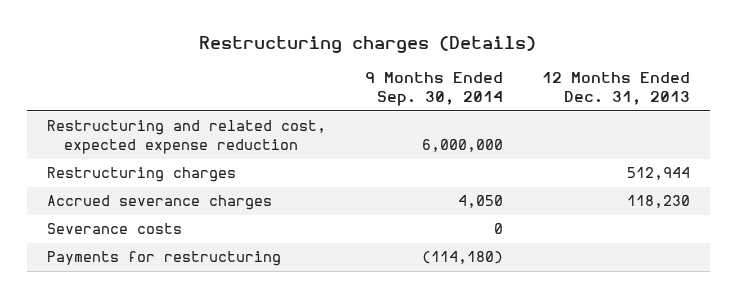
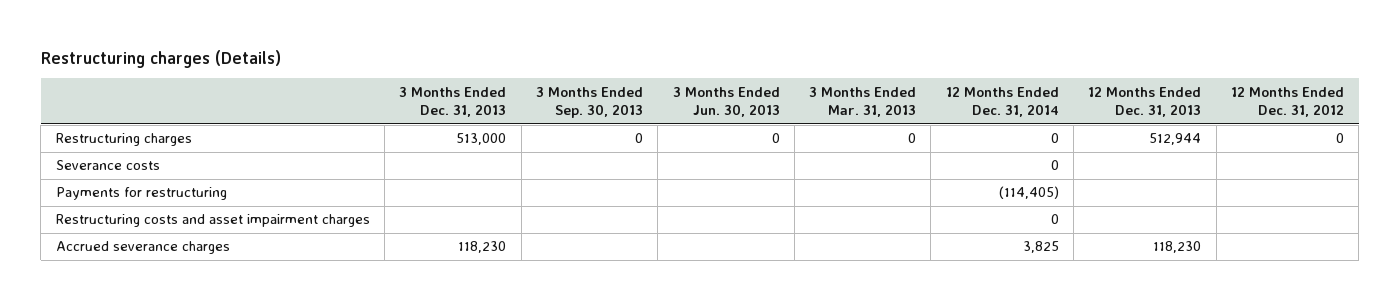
- | 9 Months Ended Sep. 30, 2014 | 12 Months Ended Dec. 31, 2013
+ | 3 Months Ended Dec. 31, 2013 | 3 Months Ended Sep. 30, 2013 | 3 Months Ended Jun. 30, 2013 | 3 Months Ended Mar. 31, 2013 | 12 Months Ended Dec. 31, 2014 | 12 Months Ended Dec. 31, 2013 | 12 Months Ended Dec. 31, 2012
- Restructuring and related cost, expected expense reduction | 6,000,000 |
+ Restructuring costs and asset impairment charges | | | | | 0 | |
moved down: Accrued severance charges | 118,230 | | | | 3,825 | 118,230 |

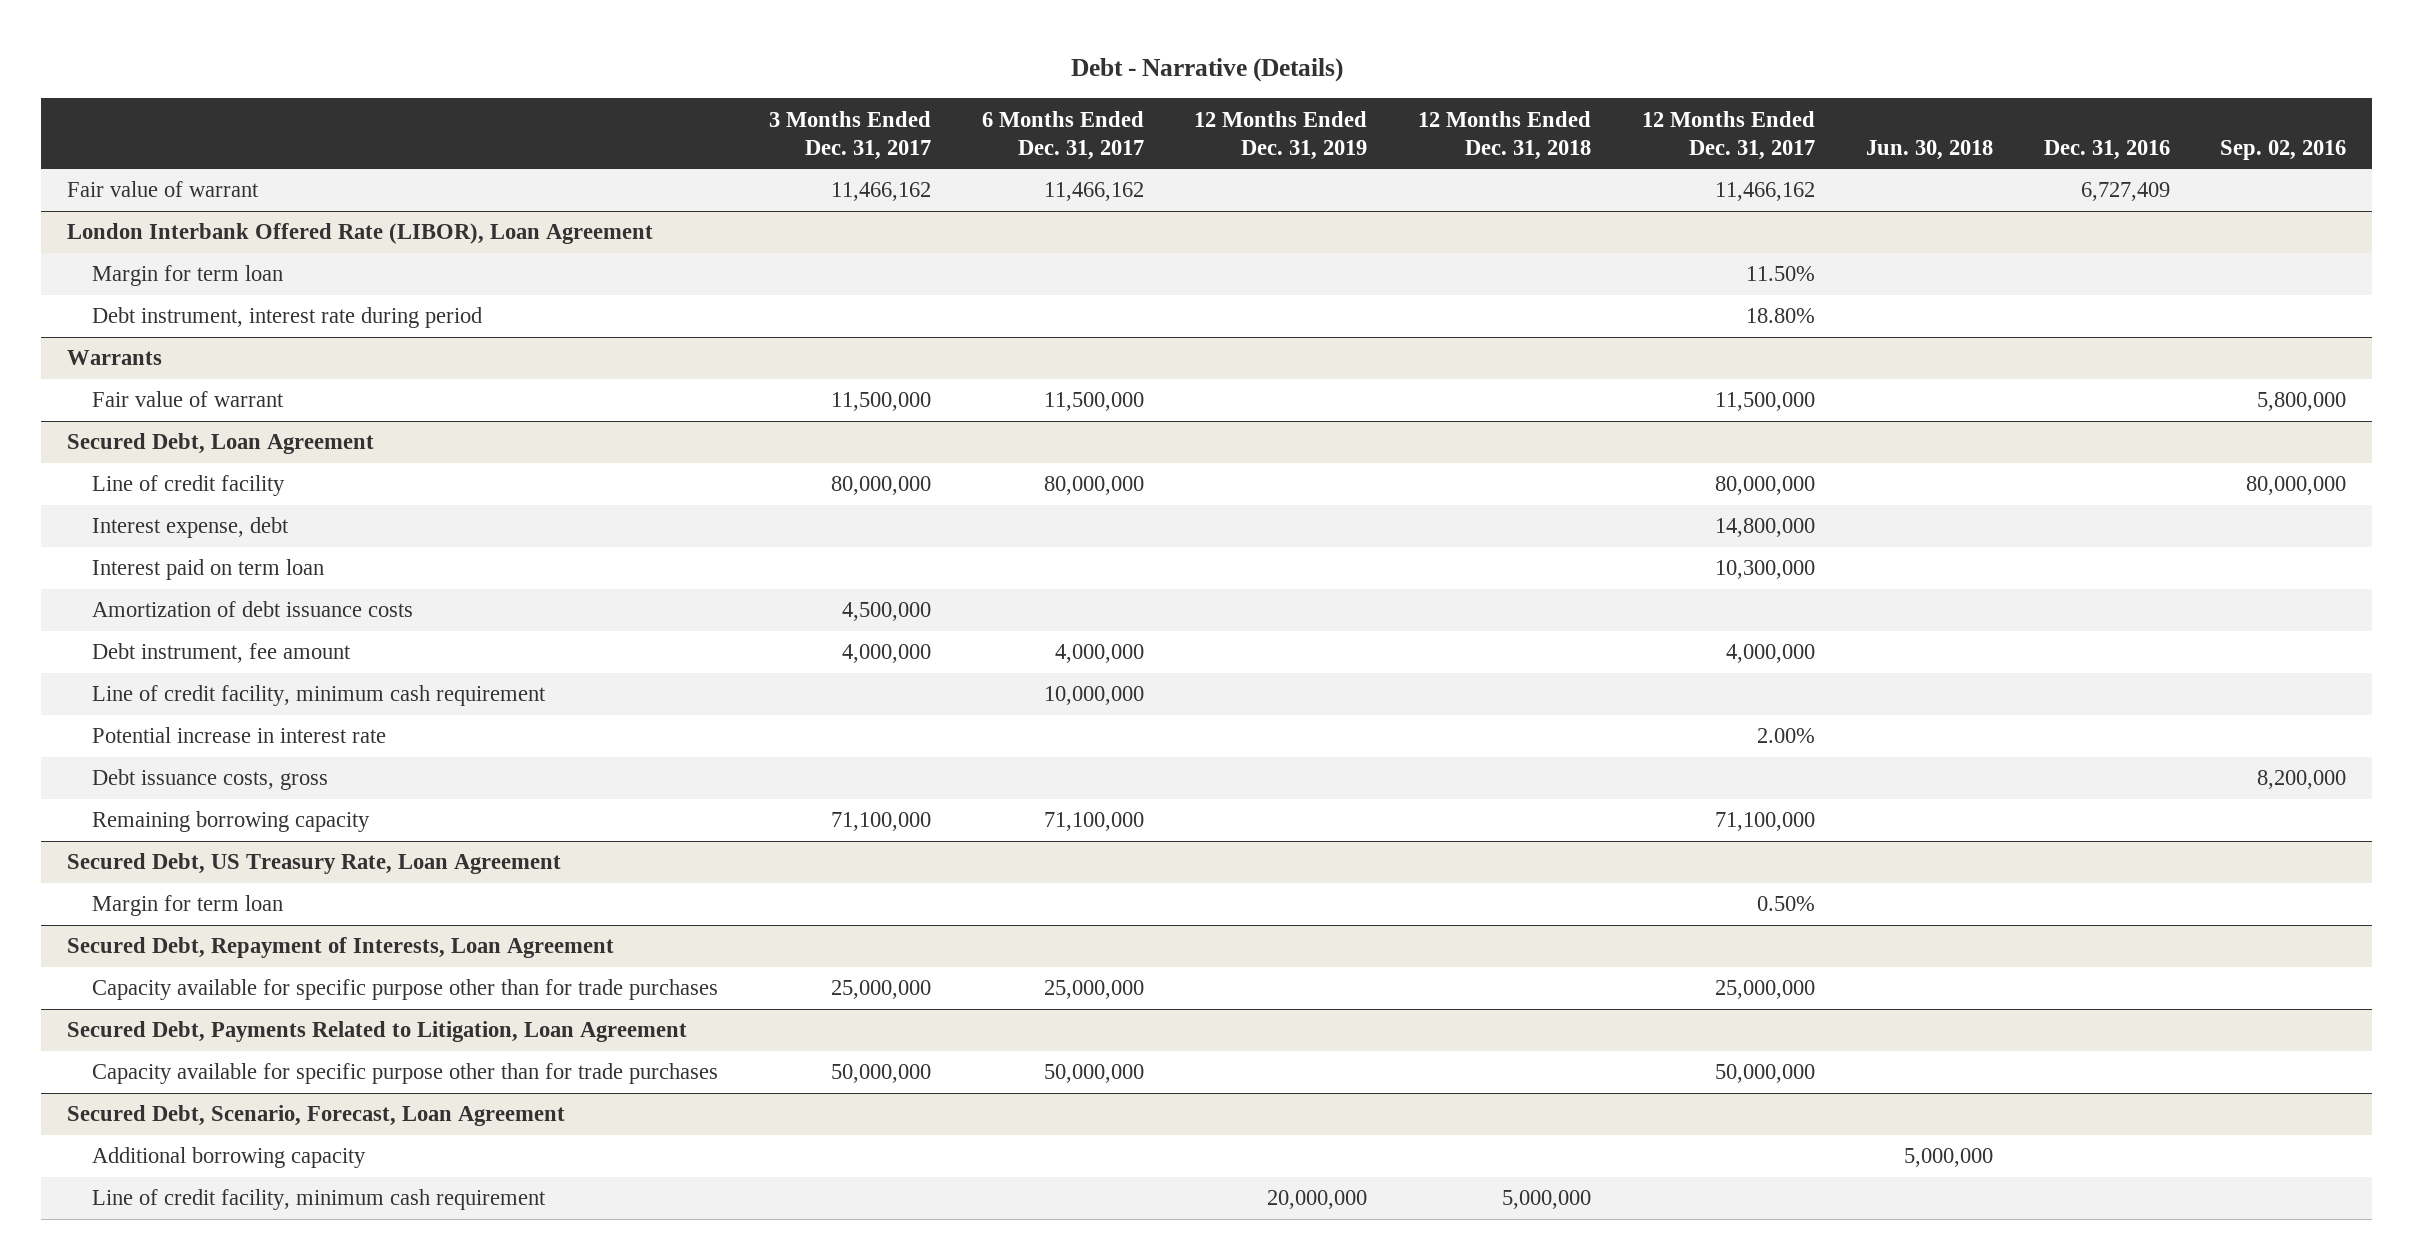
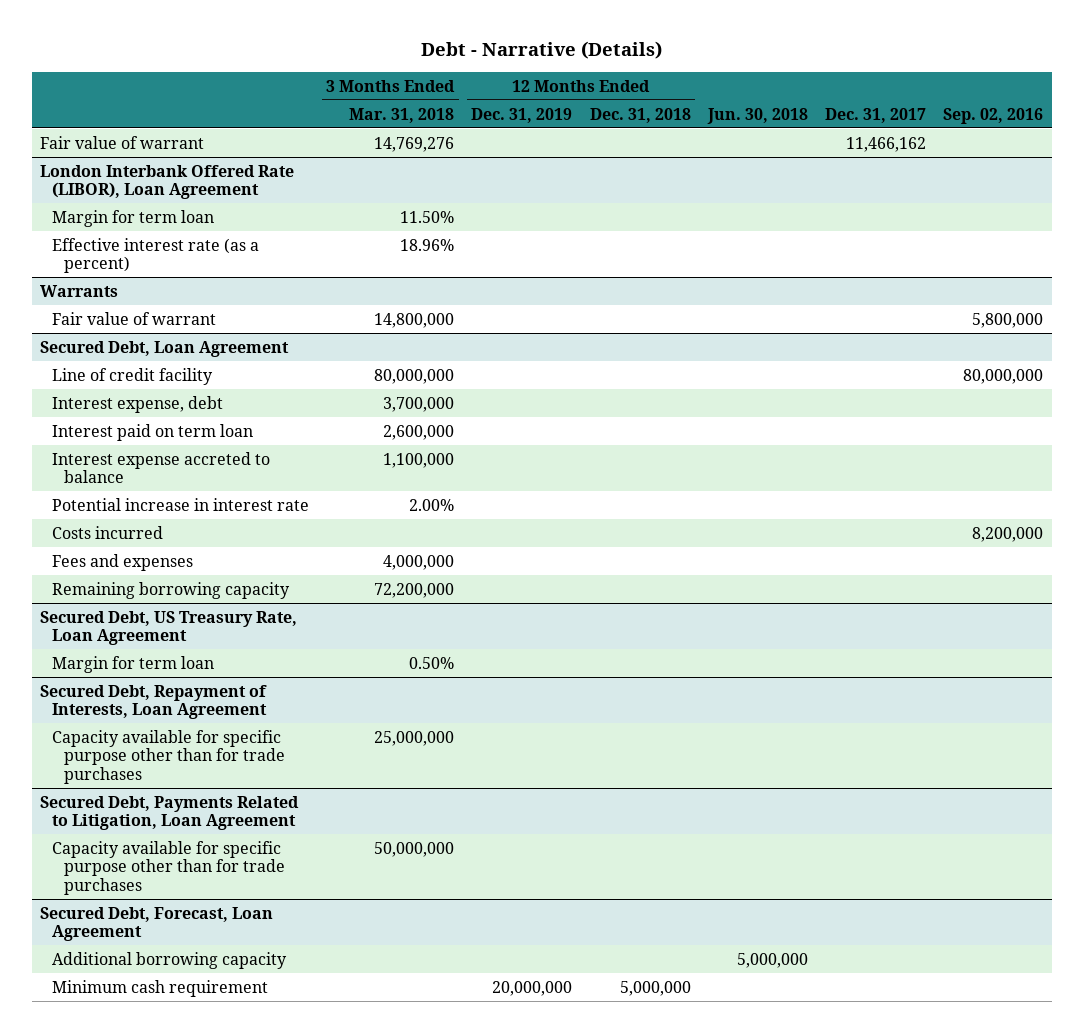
- | 3 Months Ended Dec. 31, 2017 | 6 Months Ended Dec. 31, 2017 | 12 Months Ended Dec. 31, 2019 | 12 Months Ended Dec. 31, 2018 | 12 Months Ended Dec. 31, 2017 | Jun. 30, 2018 | Dec. 31, 2016 | Sep. 02, 2016
+ | 3 Months Ended Mar. 31, 2018 | 12 Months Ended Dec. 31, 2019 | 12 Months Ended Dec. 31, 2018 | Jun. 30, 2018 | Dec. 31, 2017 | Sep. 02, 2016
@ London Interbank Offered Rate (LIBOR), Loan Agreement
- Debt instrument, interest rate during period | | | | | 18.80% | | |
+ Effective interest rate (as a percent) | 18.96% | | | | |
@ Secured Debt, Loan Agreement
- Amortization of debt issuance costs | 4,500,000 | | | | | | |
- Debt instrument, fee amount | 4,000,000 | 4,000,000 | | | 4,000,000 | | |
- Line of credit facility, minimum cash requirement | | 10,000,000 | | | | | |
+ Interest expense accreted to balance | 1,100,000 | | | | |
- Debt issuance costs, gross | | | | | | | | 8,200,000
+ Costs incurred | | | | | | 8,200,000
+ Fees and expenses | 4,000,000 | | | | |
- Secured Debt, Scenario, Forecast, Loan Agreement
+ Secured Debt, Forecast, Loan Agreement
- Line of credit facility, minimum cash requirement | | | 20,000,000 | 5,000,000 | | | |
+ Minimum cash requirement | | 20,000,000 | 5,000,000 | | |

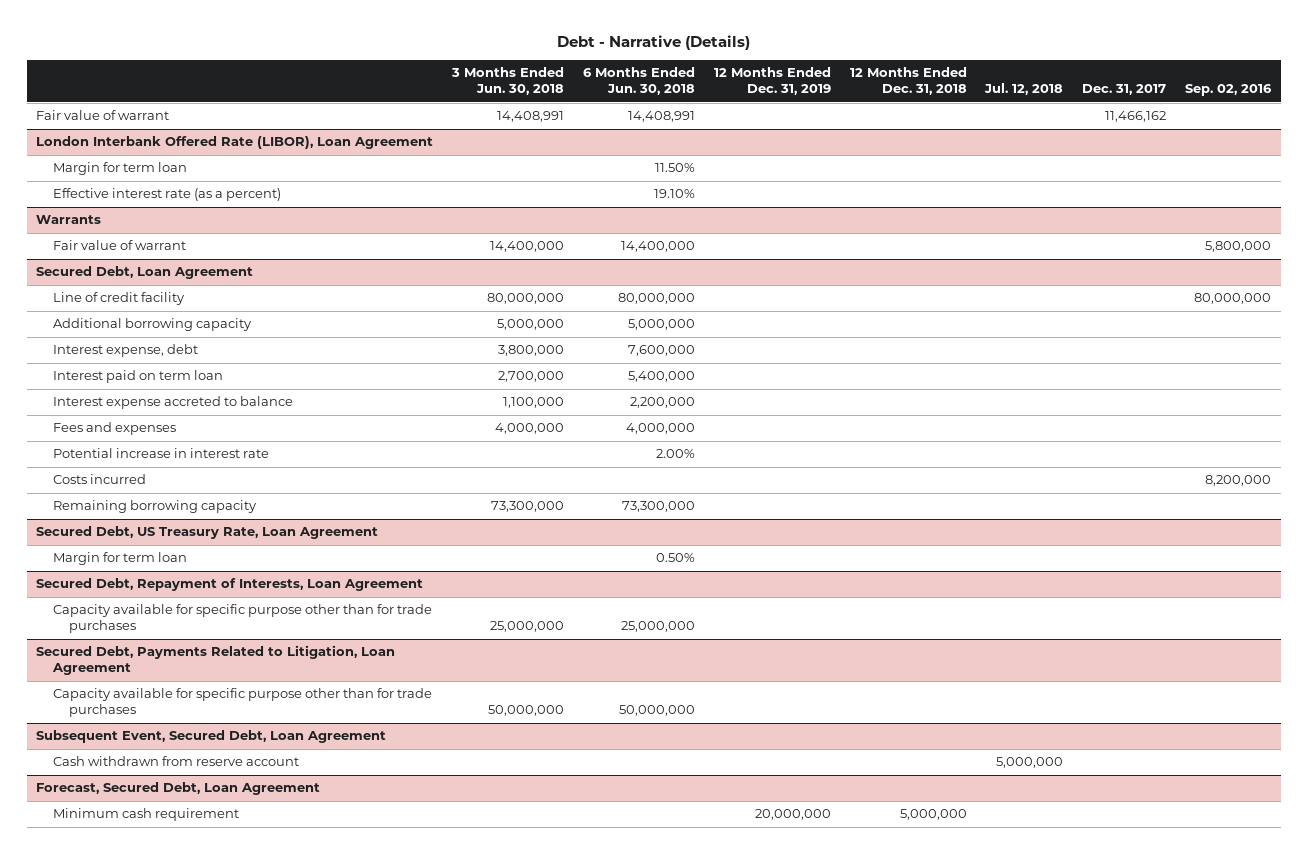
- | 3 Months Ended Mar. 31, 2018 | 12 Months Ended Dec. 31, 2019 | 12 Months Ended Dec. 31, 2018 | Jun. 30, 2018 | Dec. 31, 2017 | Sep. 02, 2016
+ | 3 Months Ended Jun. 30, 2018 | 6 Months Ended Jun. 30, 2018 | 12 Months Ended Dec. 31, 2019 | 12 Months Ended Dec. 31, 2018 | Jul. 12, 2018 | Dec. 31, 2017 | Sep. 02, 2016
@ Secured Debt, Loan Agreement
+ Additional borrowing capacity | 5,000,000 | 5,000,000 | | | | |
moved up: Fees and expenses | 4,000,000 | 4,000,000 | | | | |
- Secured Debt, Forecast, Loan Agreement
- Additional borrowing capacity | | | | 5,000,000 | |
+ Subsequent Event, Secured Debt, Loan Agreement
+ Cash withdrawn from reserve account | | | | | 5,000,000 | |
+ Forecast, Secured Debt, Loan Agreement

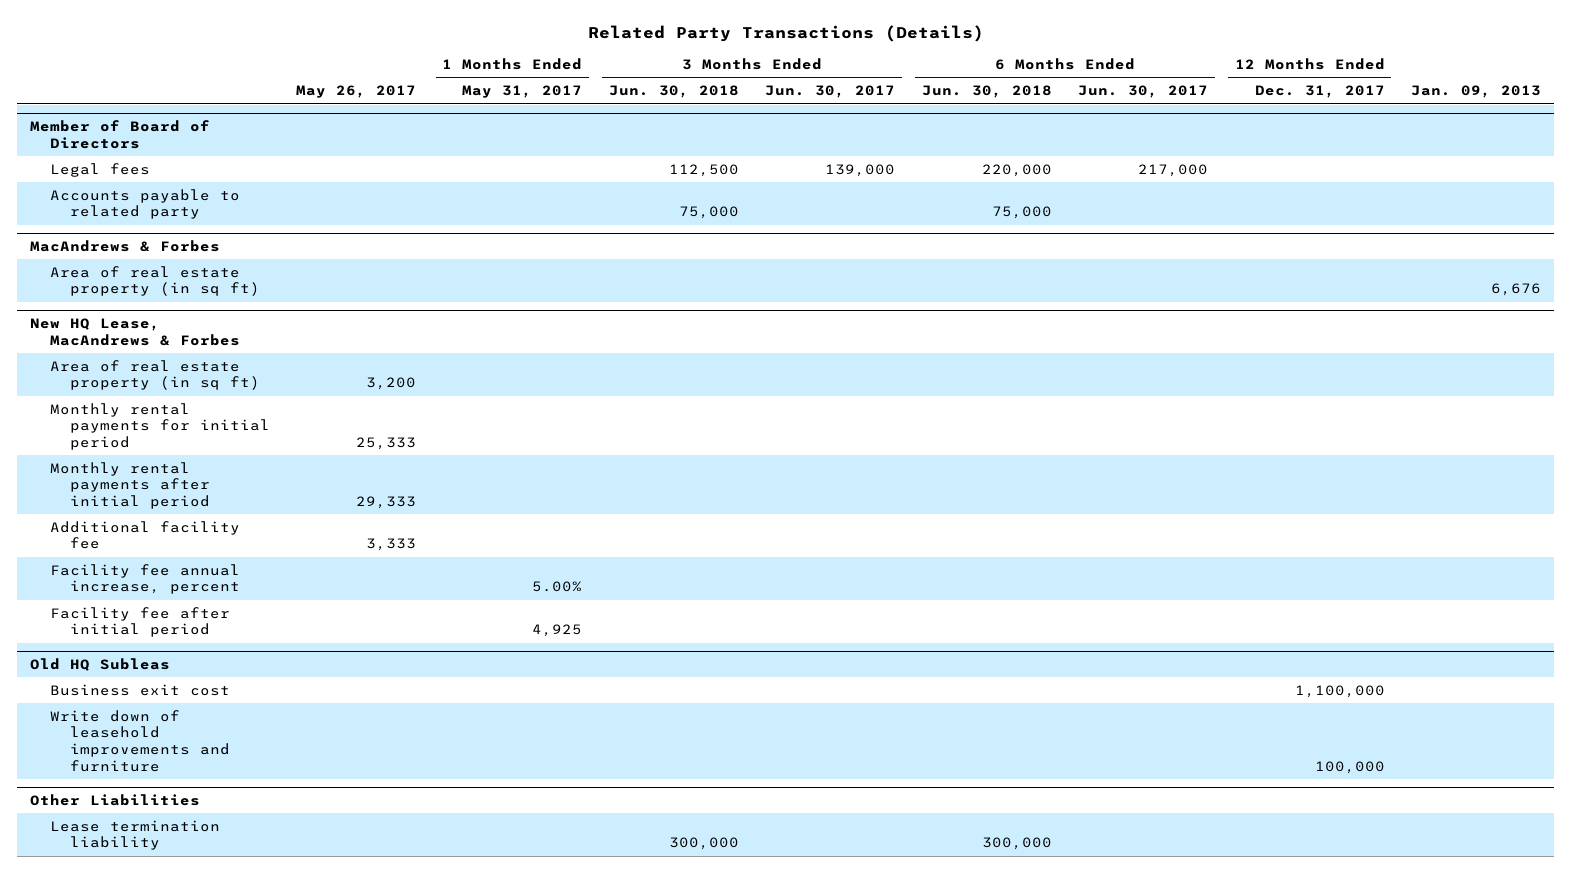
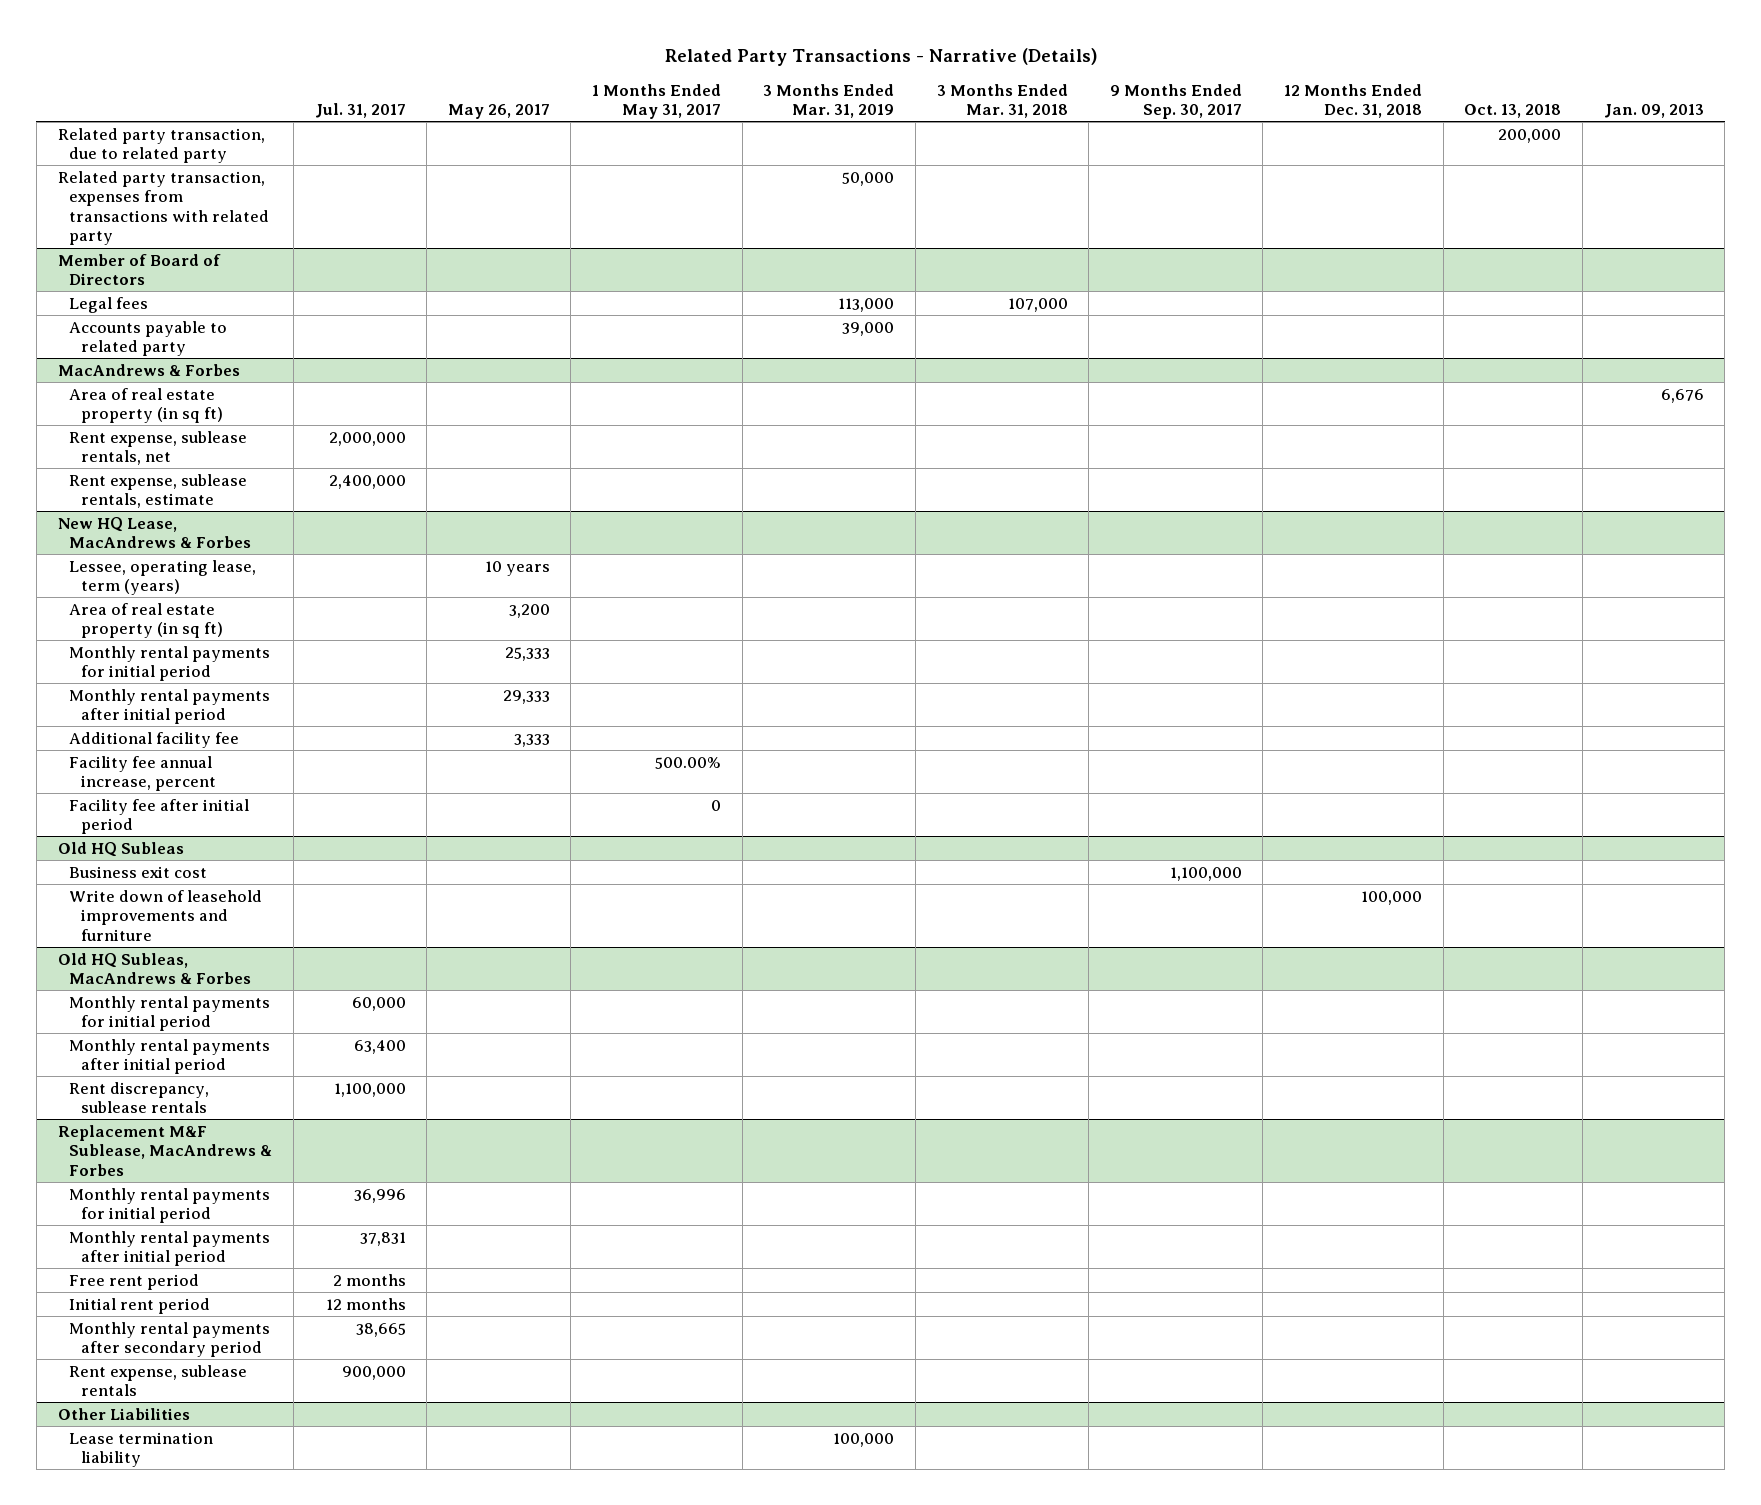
- Related Party Transactions (Details)
+ Related Party Transactions - Narrative (Details)
- | May 26, 2017 | 1 Months Ended May 31, 2017 | 3 Months Ended Jun. 30, 2018 | 3 Months Ended Jun. 30, 2017 | 6 Months Ended Jun. 30, 2018 | 6 Months Ended Jun. 30, 2017 | 12 Months Ended Dec. 31, 2017 | Jan. 09, 2013
+ | Jul. 31, 2017 | May 26, 2017 | 1 Months Ended May 31, 2017 | 3 Months Ended Mar. 31, 2019 | 3 Months Ended Mar. 31, 2018 | 9 Months Ended Sep. 30, 2017 | 12 Months Ended Dec. 31, 2018 | Oct. 13, 2018 | Jan. 09, 2013
+ Related party transaction, due to related party | | | | | | | | 200,000 |
+ Related party transaction, expenses from transactions with related party | | | | 50,000 | | | | |
@ MacAndrews & Forbes
+ Rent expense, sublease rentals, net | 2,000,000 | | | | | | | |
+ Rent expense, sublease rentals, estimate | 2,400,000 | | | | | | | |
@ New HQ Lease, MacAndrews & Forbes
+ Lessee, operating lease, term (years) | | 10 years | | | | | | |
- Facility fee annual increase, percent | | 5.00% | | | | | |
- Facility fee after initial period | | 4,925 | | | | | |
+ Facility fee annual increase, percent | | | 500.00% | | | | | |
+ Facility fee after initial period | | | 0 | | | | | |
+ Old HQ Subleas, MacAndrews & Forbes
+ Monthly rental payments for initial period | 60,000 | | | | | | | |
+ Monthly rental payments after initial period | 63,400 | | | | | | | |
+ Rent discrepancy, sublease rentals | 1,100,000 | | | | | | | |
+ Replacement M&F Sublease, MacAndrews & Forbes
+ Monthly rental payments for initial period | 36,996 | | | | | | | |
+ Monthly rental payments after initial period | 37,831 | | | | | | | |
+ Free rent period | 2 months | | | | | | | |
+ Initial rent period | 12 months | | | | | | | |
+ Monthly rental payments after secondary period | 38,665 | | | | | | | |
+ Rent expense, sublease rentals | 900,000 | | | | | | | |

